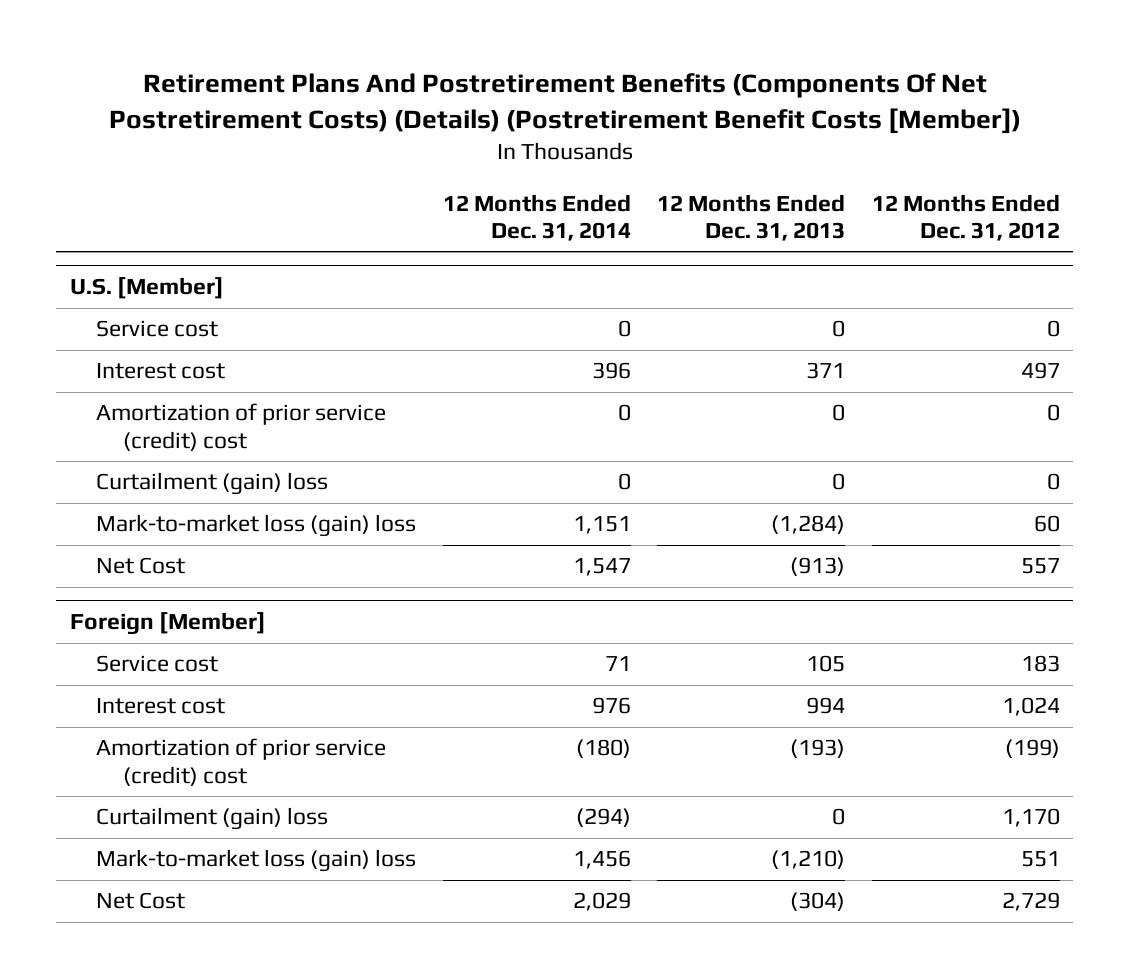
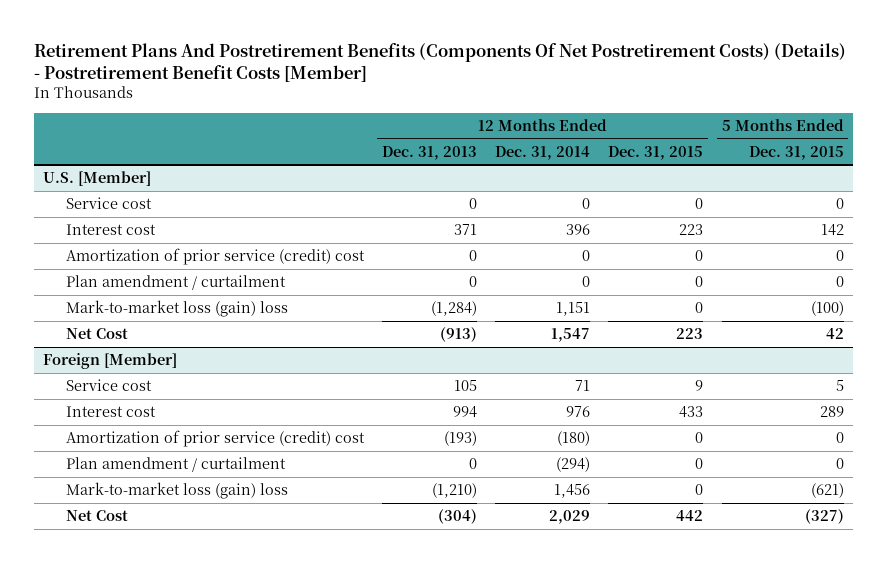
- Retirement Plans And Postretirement Benefits (Components Of Net Postretirement Costs) (Details) (Postretirement Benefit Costs [Member])
+ Retirement Plans And Postretirement Benefits (Components Of Net Postretirement Costs) (Details) - Postretirement Benefit Costs [Member]
- | 12 Months Ended Dec. 31, 2014 | 12 Months Ended Dec. 31, 2013 | 12 Months Ended Dec. 31, 2012
+ | 12 Months Ended Dec. 31, 2013 | 12 Months Ended Dec. 31, 2014 | 12 Months Ended Dec. 31, 2015 | 5 Months Ended Dec. 31, 2015
@ U.S. [Member]
- Curtailment (gain) loss | 0 | 0 | 0
+ Plan amendment / curtailment | 0 | 0 | 0 | 0
@ Foreign [Member]
- Curtailment (gain) loss | (294) | 0 | 1,170
+ Plan amendment / curtailment | 0 | (294) | 0 | 0

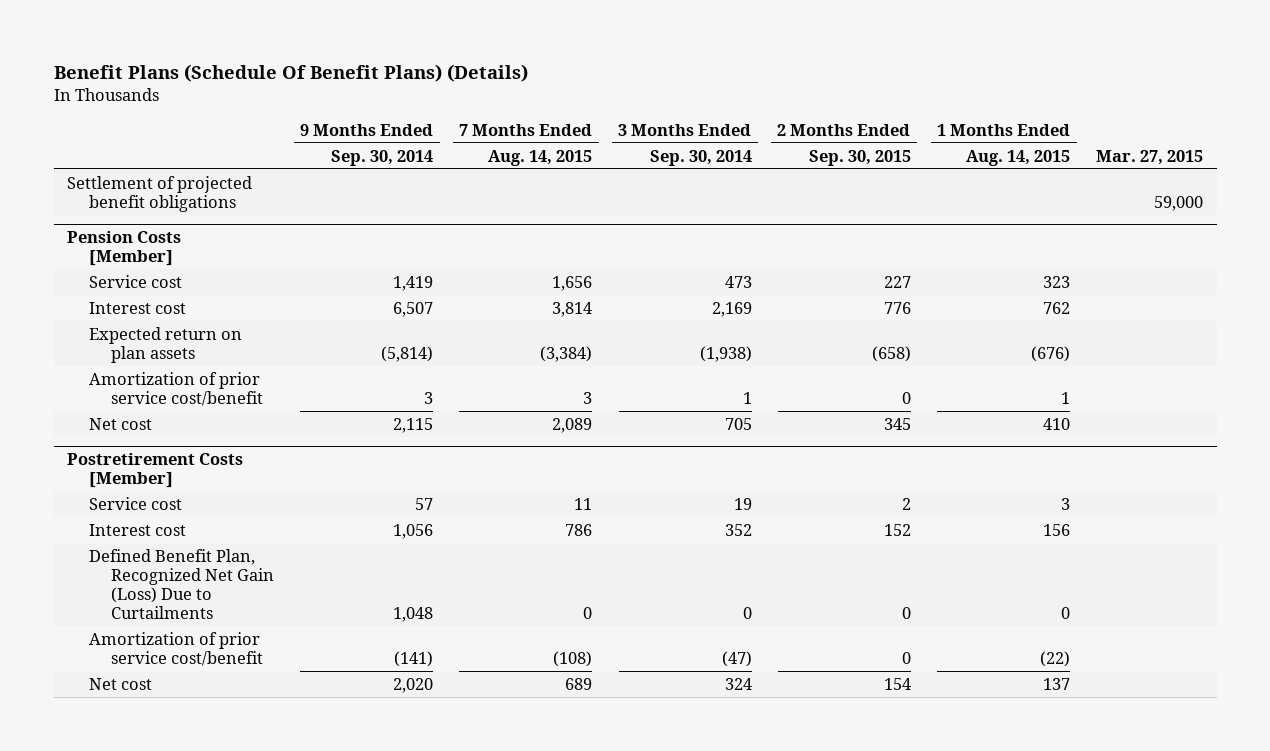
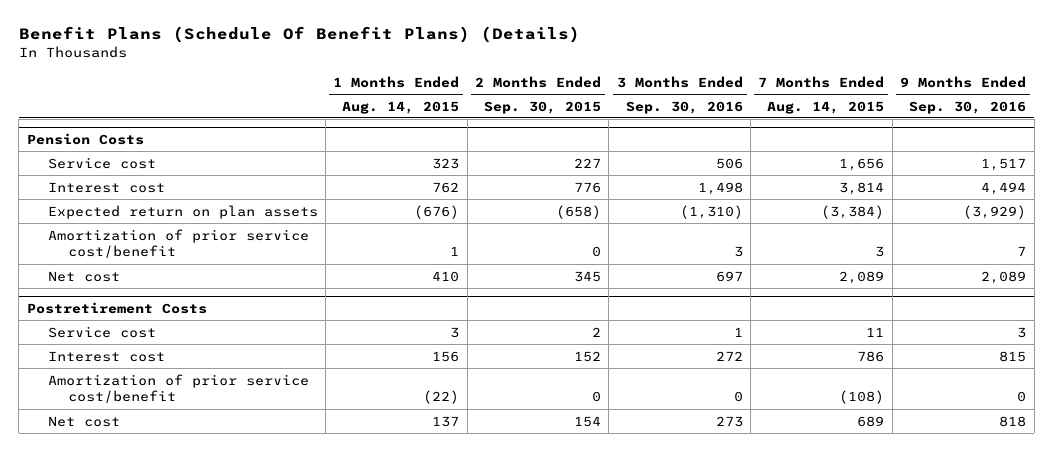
- | 9 Months Ended Sep. 30, 2014 | 7 Months Ended Aug. 14, 2015 | 3 Months Ended Sep. 30, 2014 | 2 Months Ended Sep. 30, 2015 | 1 Months Ended Aug. 14, 2015 | Mar. 27, 2015
+ | 1 Months Ended Aug. 14, 2015 | 2 Months Ended Sep. 30, 2015 | 3 Months Ended Sep. 30, 2016 | 7 Months Ended Aug. 14, 2015 | 9 Months Ended Sep. 30, 2016
- Settlement of projected benefit obligations | | | | | | 59,000
- Pension Costs [Member]
+ Pension Costs
- Postretirement Costs [Member]
+ Postretirement Costs
- Defined Benefit Plan, Recognized Net Gain (Loss) Due to Curtailments | 1,048 | 0 | 0 | 0 | 0 |

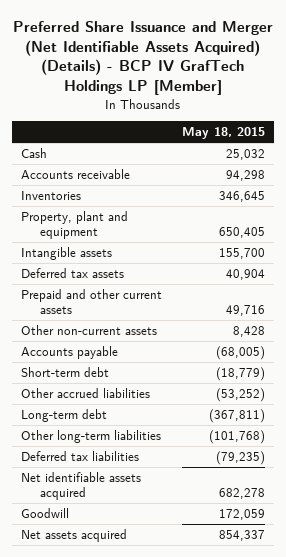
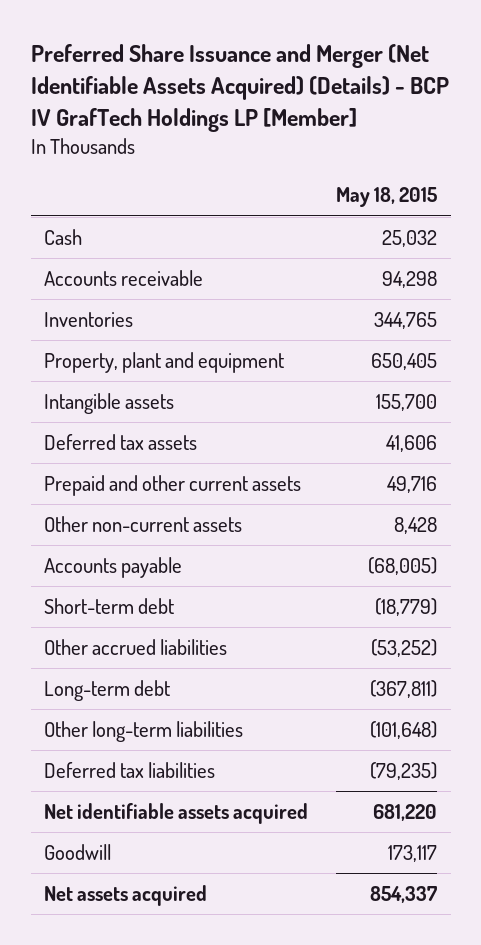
- Inventories | 346,645
+ Inventories | 344,765
- Deferred tax assets | 40,904
+ Deferred tax assets | 41,606
- Other long-term liabilities | (101,768)
+ Other long-term liabilities | (101,648)
- Net identifiable assets acquired | 682,278
- Goodwill | 172,059
+ Net identifiable assets acquired | 681,220
+ Goodwill | 173,117

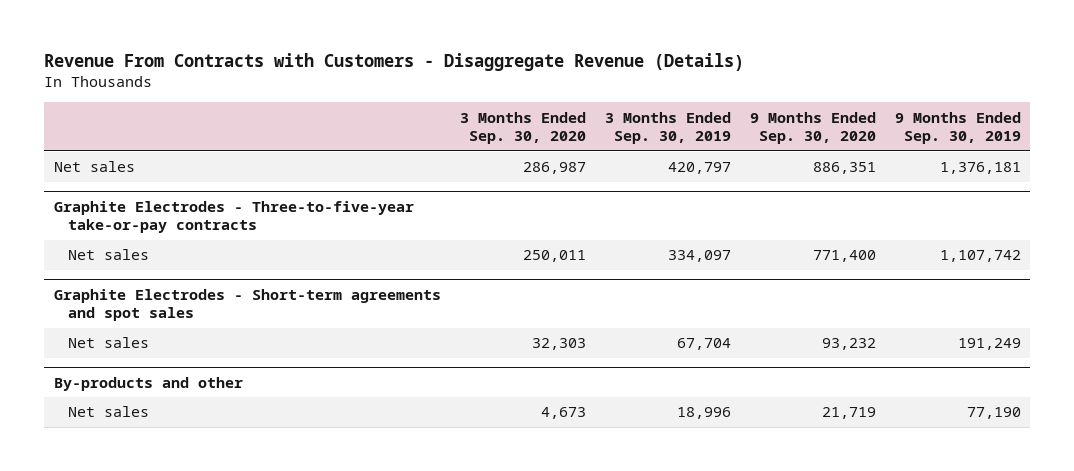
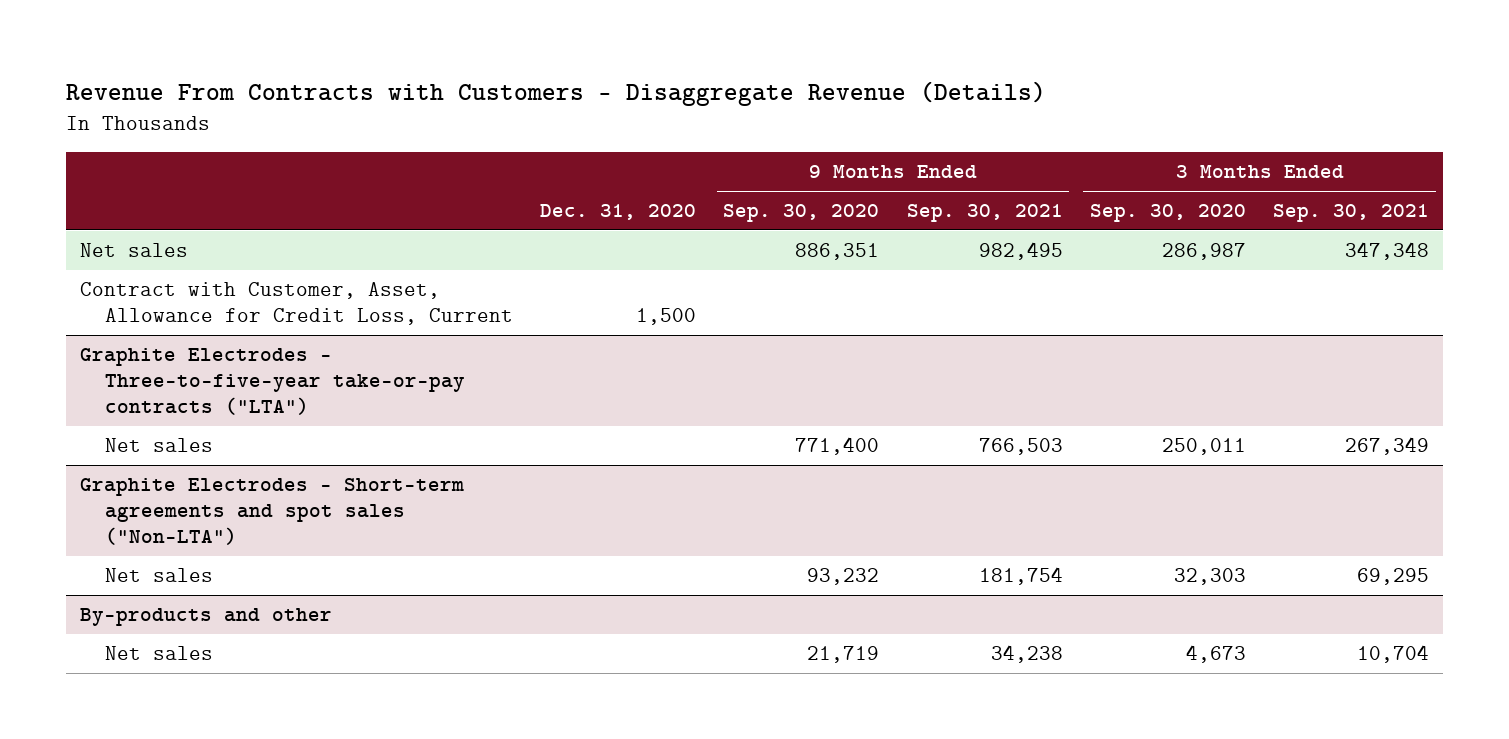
- | 3 Months Ended Sep. 30, 2020 | 3 Months Ended Sep. 30, 2019 | 9 Months Ended Sep. 30, 2020 | 9 Months Ended Sep. 30, 2019
+ | Dec. 31, 2020 | 9 Months Ended Sep. 30, 2020 | 9 Months Ended Sep. 30, 2021 | 3 Months Ended Sep. 30, 2020 | 3 Months Ended Sep. 30, 2021
- Graphite Electrodes - Three-to-five-year take-or-pay contracts
+ Contract with Customer, Asset, Allowance for Credit Loss, Current | 1,500 | | | |
+ Graphite Electrodes - Three-to-five-year take-or-pay contracts ("LTA")
- Graphite Electrodes - Short-term agreements and spot sales
+ Graphite Electrodes - Short-term agreements and spot sales ("Non-LTA")

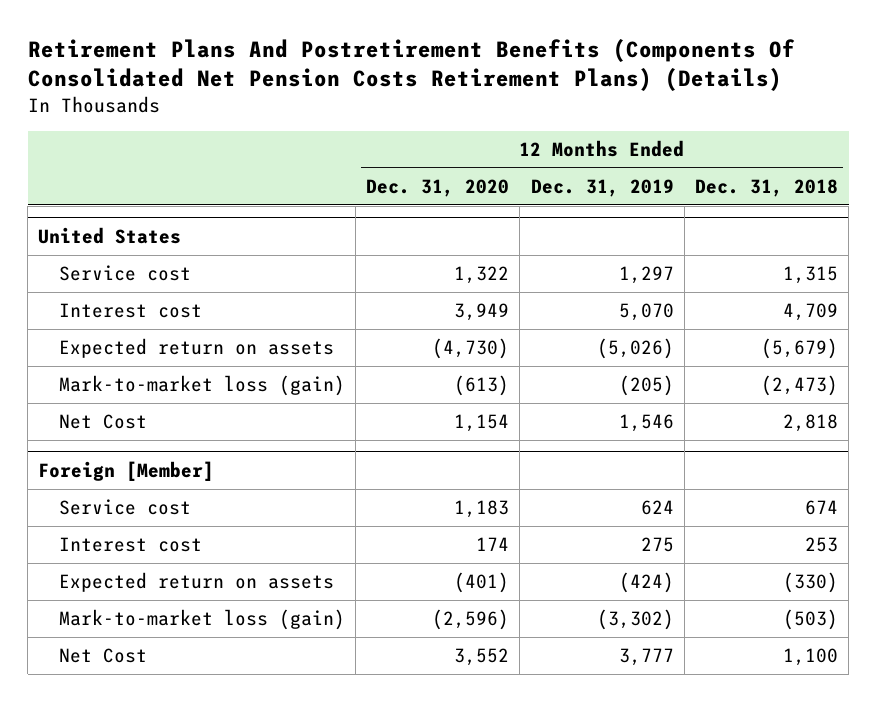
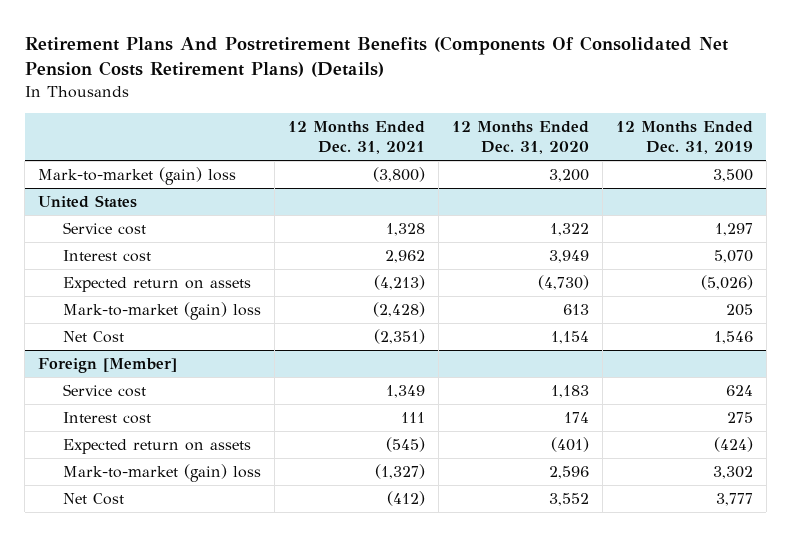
- | 12 Months Ended Dec. 31, 2020 | 12 Months Ended Dec. 31, 2019 | 12 Months Ended Dec. 31, 2018
+ | 12 Months Ended Dec. 31, 2021 | 12 Months Ended Dec. 31, 2020 | 12 Months Ended Dec. 31, 2019
+ Mark-to-market (gain) loss | (3,800) | 3,200 | 3,500
@ United States
- Mark-to-market loss (gain) | (613) | (205) | (2,473)
+ Mark-to-market (gain) loss | (2,428) | 613 | 205
@ Foreign [Member]
- Mark-to-market loss (gain) | (2,596) | (3,302) | (503)
+ Mark-to-market (gain) loss | (1,327) | 2,596 | 3,302

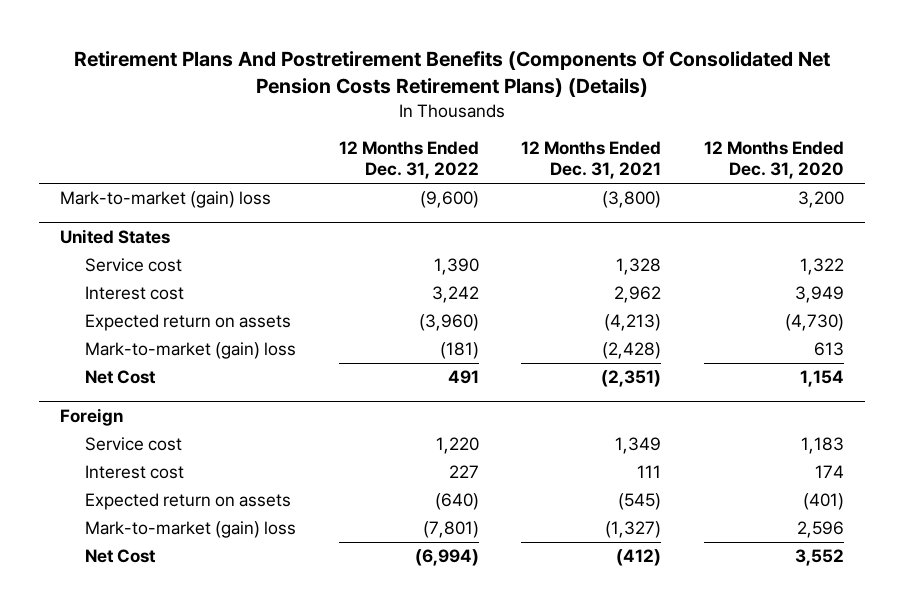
- | 12 Months Ended Dec. 31, 2021 | 12 Months Ended Dec. 31, 2020 | 12 Months Ended Dec. 31, 2019
+ | 12 Months Ended Dec. 31, 2022 | 12 Months Ended Dec. 31, 2021 | 12 Months Ended Dec. 31, 2020
- Foreign [Member]
+ Foreign

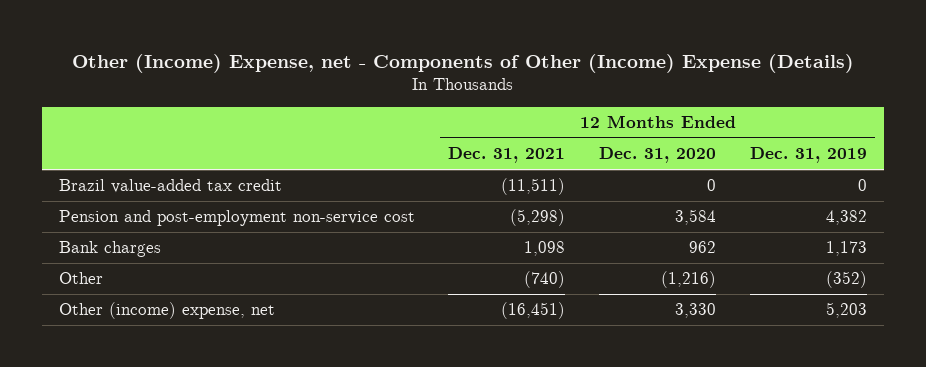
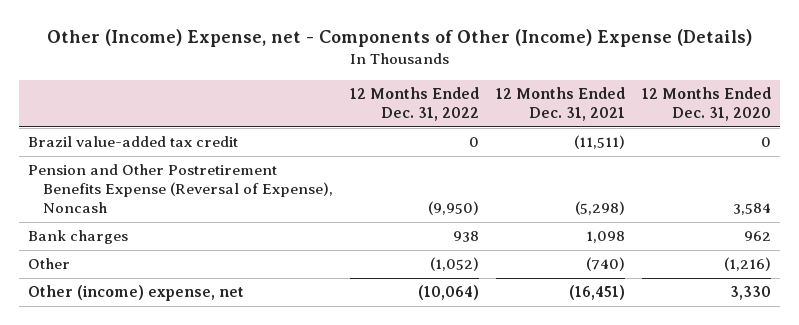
- | 12 Months Ended Dec. 31, 2021 | 12 Months Ended Dec. 31, 2020 | 12 Months Ended Dec. 31, 2019
+ | 12 Months Ended Dec. 31, 2022 | 12 Months Ended Dec. 31, 2021 | 12 Months Ended Dec. 31, 2020
- Pension and post-employment non-service cost | (5,298) | 3,584 | 4,382
+ Pension and Other Postretirement Benefits Expense (Reversal of Expense), Noncash | (9,950) | (5,298) | 3,584

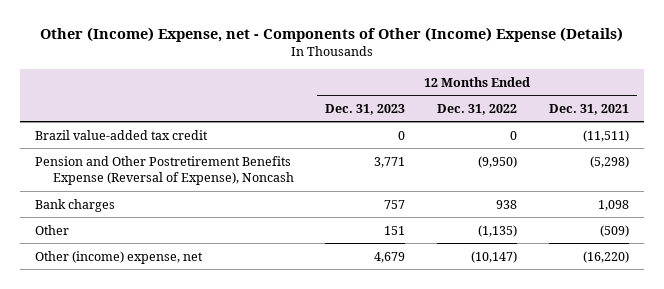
- | 12 Months Ended Dec. 31, 2022 | 12 Months Ended Dec. 31, 2021 | 12 Months Ended Dec. 31, 2020
+ | 12 Months Ended Dec. 31, 2023 | 12 Months Ended Dec. 31, 2022 | 12 Months Ended Dec. 31, 2021
- Other | (1,052) | (740) | (1,216)
- Other (income) expense, net | (10,064) | (16,451) | 3,330
+ Other | 151 | (1,135) | (509)
+ Other (income) expense, net | 4,679 | (10,147) | (16,220)

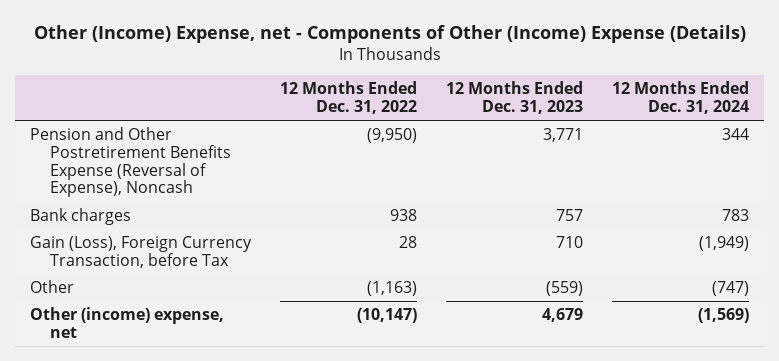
- | 12 Months Ended Dec. 31, 2023 | 12 Months Ended Dec. 31, 2022 | 12 Months Ended Dec. 31, 2021
+ | 12 Months Ended Dec. 31, 2022 | 12 Months Ended Dec. 31, 2023 | 12 Months Ended Dec. 31, 2024
- Brazil value-added tax credit | 0 | 0 | (11,511)
- Other | 151 | (1,135) | (509)
+ Gain (Loss), Foreign Currency Transaction, before Tax | 28 | 710 | (1,949)
+ Other | (1,163) | (559) | (747)

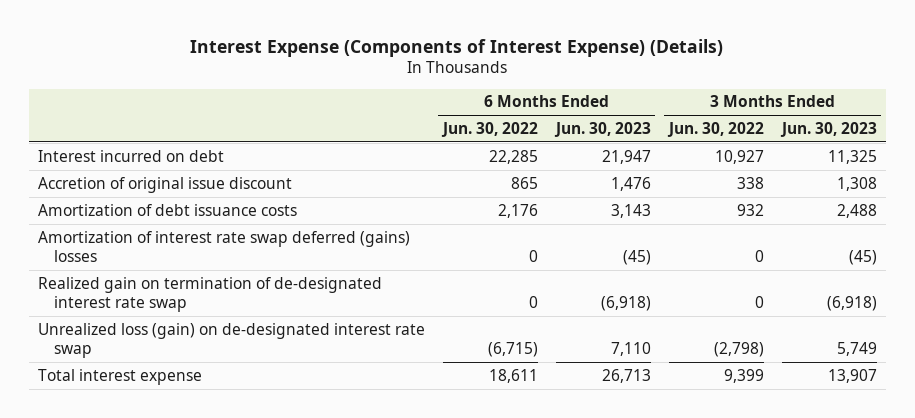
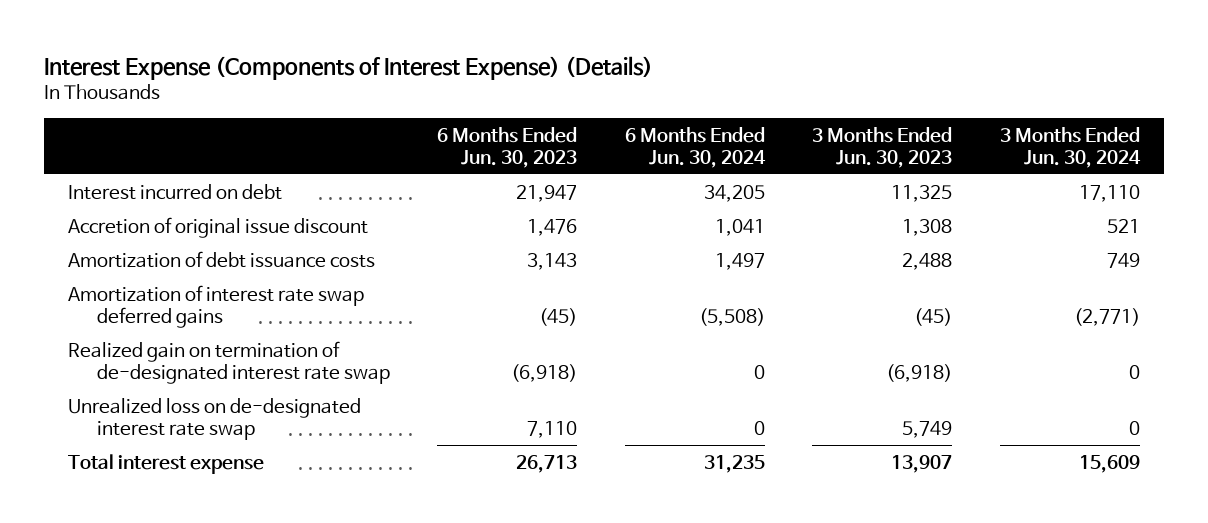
- | 6 Months Ended Jun. 30, 2022 | 6 Months Ended Jun. 30, 2023 | 3 Months Ended Jun. 30, 2022 | 3 Months Ended Jun. 30, 2023
+ | 6 Months Ended Jun. 30, 2023 | 6 Months Ended Jun. 30, 2024 | 3 Months Ended Jun. 30, 2023 | 3 Months Ended Jun. 30, 2024
- Amortization of interest rate swap deferred (gains) losses | 0 | (45) | 0 | (45)
+ Amortization of interest rate swap deferred gains | (45) | (5,508) | (45) | (2,771)
- Unrealized loss (gain) on de-designated interest rate swap | (6,715) | 7,110 | (2,798) | 5,749
+ Unrealized loss on de-designated interest rate swap | 7,110 | 0 | 5,749 | 0

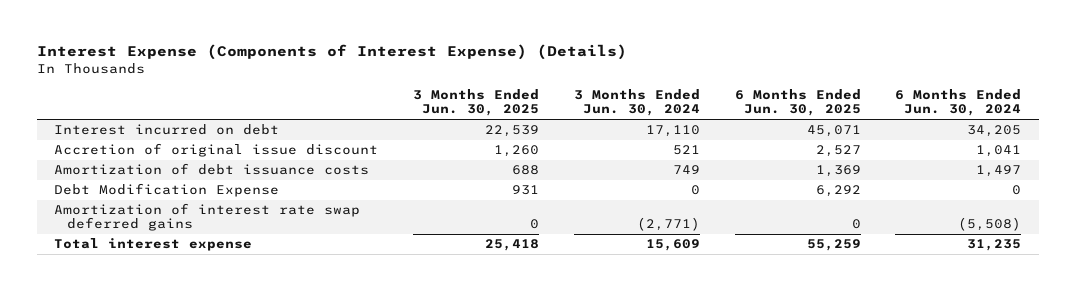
- | 6 Months Ended Jun. 30, 2023 | 6 Months Ended Jun. 30, 2024 | 3 Months Ended Jun. 30, 2023 | 3 Months Ended Jun. 30, 2024
+ | 3 Months Ended Jun. 30, 2025 | 3 Months Ended Jun. 30, 2024 | 6 Months Ended Jun. 30, 2025 | 6 Months Ended Jun. 30, 2024
+ Debt Modification Expense | 931 | 0 | 6,292 | 0
- Realized gain on termination of de-designated interest rate swap | (6,918) | 0 | (6,918) | 0
- Unrealized loss on de-designated interest rate swap | 7,110 | 0 | 5,749 | 0

